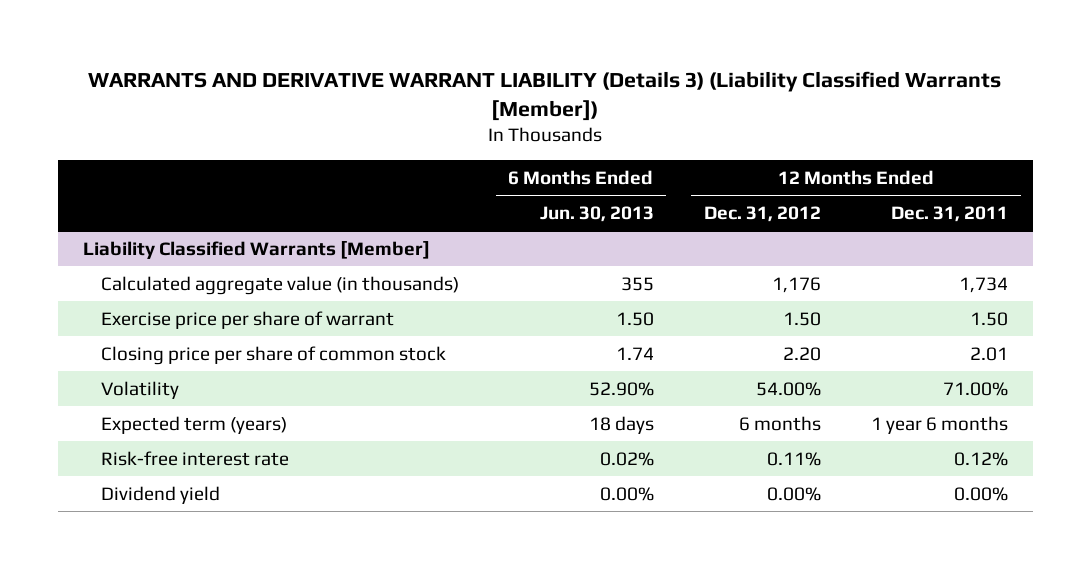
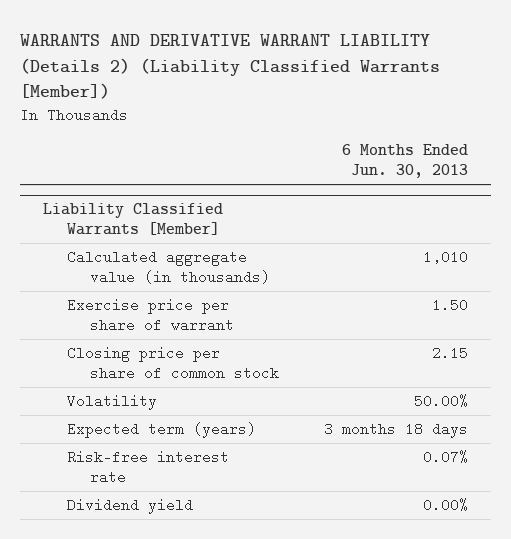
- WARRANTS AND DERIVATIVE WARRANT LIABILITY (Details 3) (Liability Classified Warrants [Member])
+ WARRANTS AND DERIVATIVE WARRANT LIABILITY (Details 2) (Liability Classified Warrants [Member])
- | 6 Months Ended Jun. 30, 2013 | 12 Months Ended Dec. 31, 2012 | 12 Months Ended Dec. 31, 2011
+ | 6 Months Ended Jun. 30, 2013
@ Liability Classified Warrants [Member]
- Calculated aggregate value (in thousands) | 355 | 1,176 | 1,734
+ Calculated aggregate value (in thousands) | 1,010
- Closing price per share of common stock | 1.74 | 2.20 | 2.01
- Volatility | 52.90% | 54.00% | 71.00%
- Expected term (years) | 18 days | 6 months | 1 year 6 months
- Risk-free interest rate | 0.02% | 0.11% | 0.12%
+ Closing price per share of common stock | 2.15
+ Volatility | 50.00%
+ Expected term (years) | 3 months 18 days
+ Risk-free interest rate | 0.07%

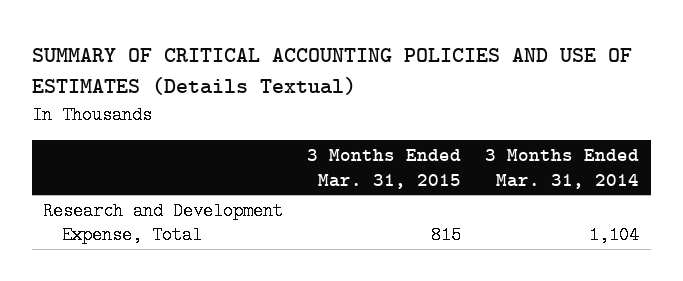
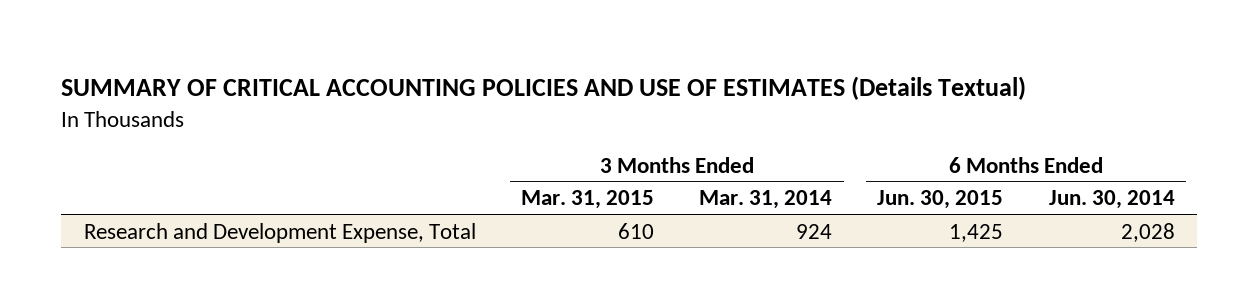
- | 3 Months Ended Mar. 31, 2015 | 3 Months Ended Mar. 31, 2014
+ | 3 Months Ended Mar. 31, 2015 | 3 Months Ended Mar. 31, 2014 | 6 Months Ended Jun. 30, 2015 | 6 Months Ended Jun. 30, 2014
- Research and Development Expense, Total | 815 | 1,104
+ Research and Development Expense, Total | 610 | 924 | 1,425 | 2,028

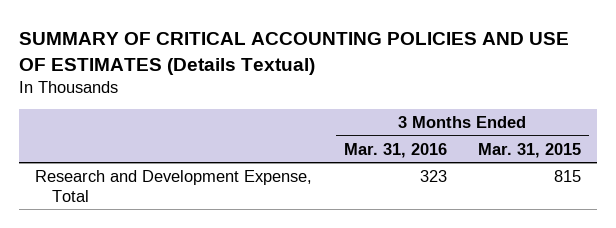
- | 3 Months Ended Mar. 31, 2015 | 3 Months Ended Mar. 31, 2014 | 6 Months Ended Jun. 30, 2015 | 6 Months Ended Jun. 30, 2014
+ | 3 Months Ended Mar. 31, 2016 | 3 Months Ended Mar. 31, 2015
- Research and Development Expense, Total | 610 | 924 | 1,425 | 2,028
+ Research and Development Expense, Total | 323 | 815

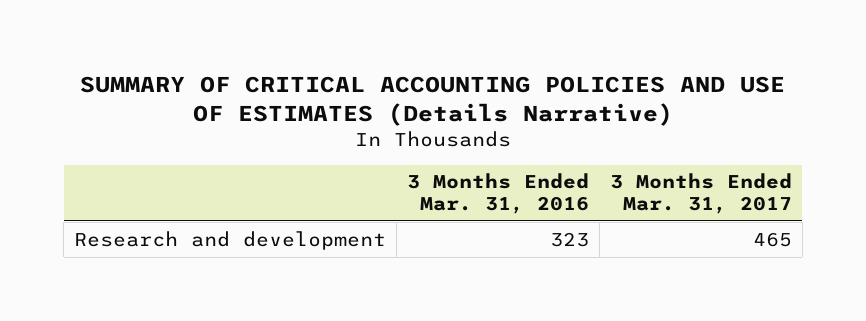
- SUMMARY OF CRITICAL ACCOUNTING POLICIES AND USE OF ESTIMATES (Details Textual)
+ SUMMARY OF CRITICAL ACCOUNTING POLICIES AND USE OF ESTIMATES (Details Narrative)
- | 3 Months Ended Mar. 31, 2016 | 3 Months Ended Mar. 31, 2015
+ | 3 Months Ended Mar. 31, 2016 | 3 Months Ended Mar. 31, 2017
- Research and Development Expense, Total | 323 | 815
+ Research and development | 323 | 465

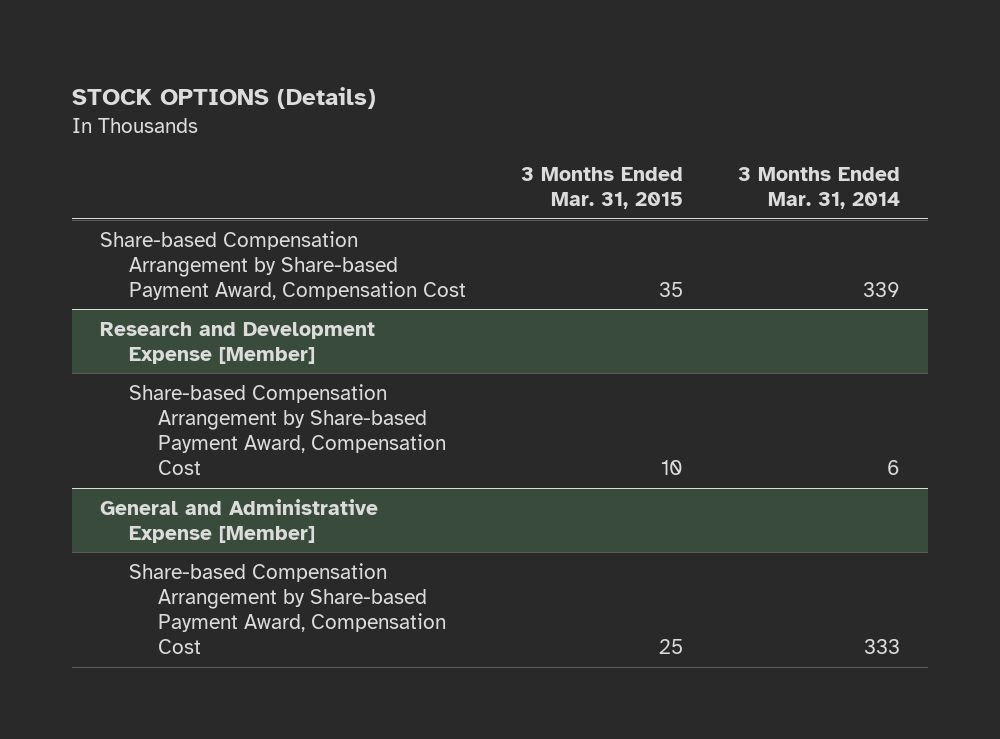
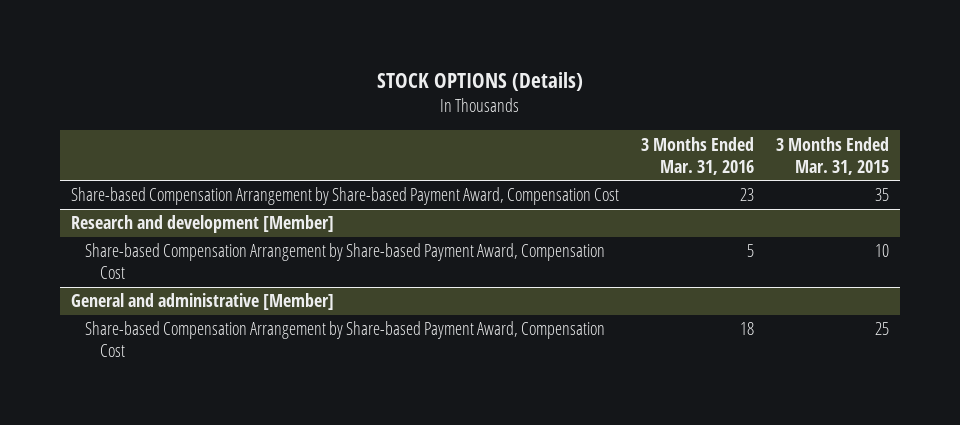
- | 3 Months Ended Mar. 31, 2015 | 3 Months Ended Mar. 31, 2014
+ | 3 Months Ended Mar. 31, 2016 | 3 Months Ended Mar. 31, 2015
- Research and Development Expense [Member]
+ Research and development [Member]
- General and Administrative Expense [Member]
+ General and administrative [Member]

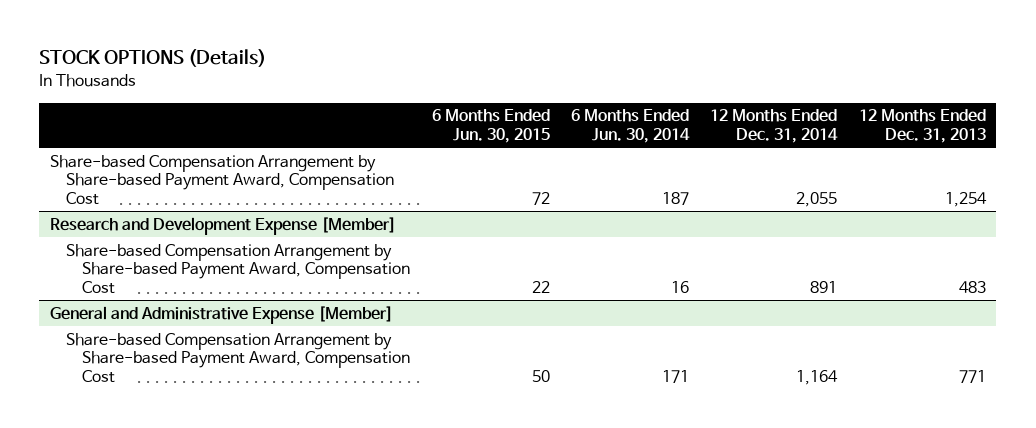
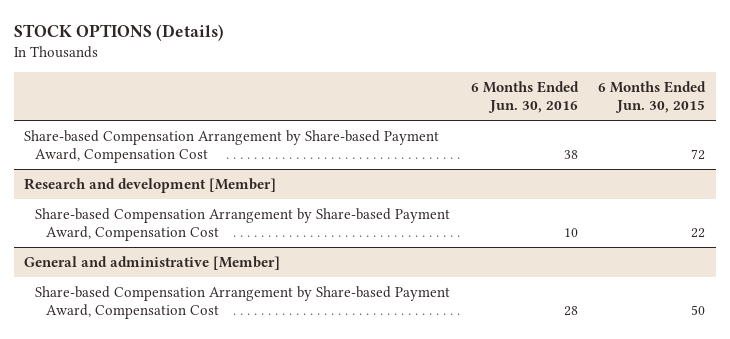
- | 6 Months Ended Jun. 30, 2015 | 6 Months Ended Jun. 30, 2014 | 12 Months Ended Dec. 31, 2014 | 12 Months Ended Dec. 31, 2013
+ | 6 Months Ended Jun. 30, 2016 | 6 Months Ended Jun. 30, 2015
- Research and Development Expense [Member]
+ Research and development [Member]
- General and Administrative Expense [Member]
+ General and administrative [Member]

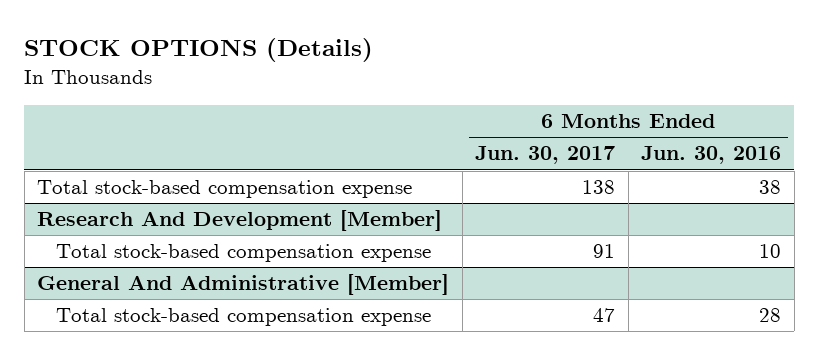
- | 6 Months Ended Jun. 30, 2016 | 6 Months Ended Jun. 30, 2015
+ | 6 Months Ended Jun. 30, 2017 | 6 Months Ended Jun. 30, 2016
- Share-based Compensation Arrangement by Share-based Payment Award, Compensation Cost | 38 | 72
- Research and development [Member]
- Share-based Compensation Arrangement by Share-based Payment Award, Compensation Cost | 10 | 22
- General and administrative [Member]
- Share-based Compensation Arrangement by Share-based Payment Award, Compensation Cost | 28 | 50
+ Total stock-based compensation expense | 138 | 38
+ Research And Development [Member]
+ Total stock-based compensation expense | 91 | 10
+ General And Administrative [Member]
+ Total stock-based compensation expense | 47 | 28

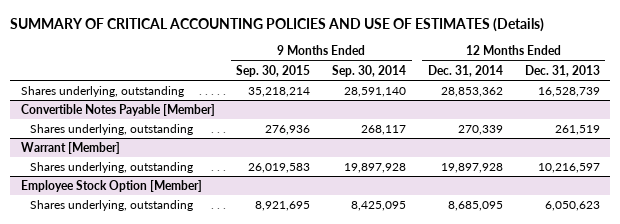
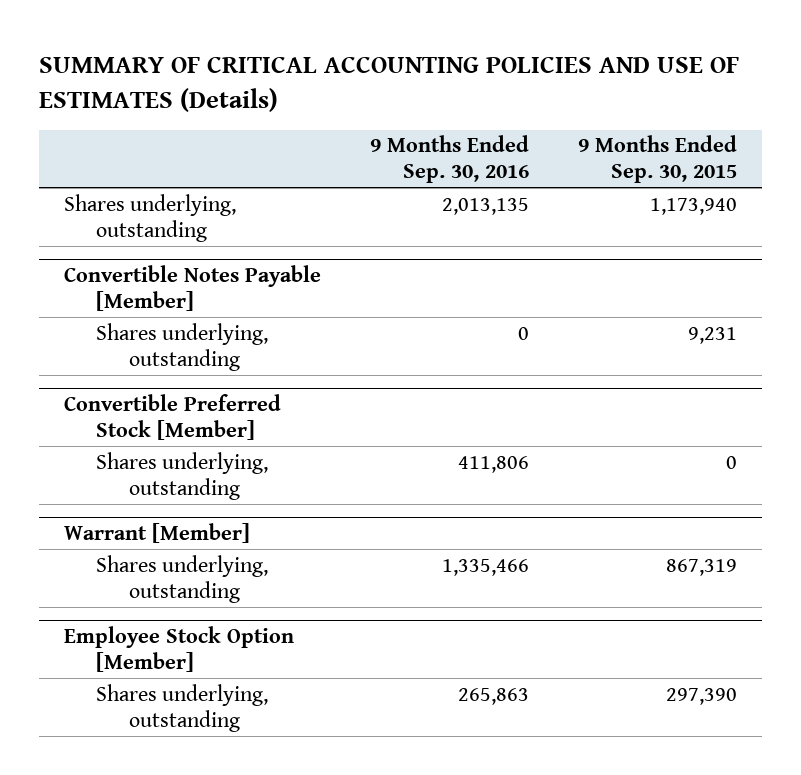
- | 9 Months Ended Sep. 30, 2015 | 9 Months Ended Sep. 30, 2014 | 12 Months Ended Dec. 31, 2014 | 12 Months Ended Dec. 31, 2013
+ | 9 Months Ended Sep. 30, 2016 | 9 Months Ended Sep. 30, 2015
- Shares underlying, outstanding | 35,218,214 | 28,591,140 | 28,853,362 | 16,528,739
+ Shares underlying, outstanding | 2,013,135 | 1,173,940
@ Convertible Notes Payable [Member]
- Shares underlying, outstanding | 276,936 | 268,117 | 270,339 | 261,519
+ Shares underlying, outstanding | 0 | 9,231
+ Convertible Preferred Stock [Member]
+ Shares underlying, outstanding | 411,806 | 0
@ Warrant [Member]
- Shares underlying, outstanding | 26,019,583 | 19,897,928 | 19,897,928 | 10,216,597
+ Shares underlying, outstanding | 1,335,466 | 867,319
@ Employee Stock Option [Member]
- Shares underlying, outstanding | 8,921,695 | 8,425,095 | 8,685,095 | 6,050,623
+ Shares underlying, outstanding | 265,863 | 297,390

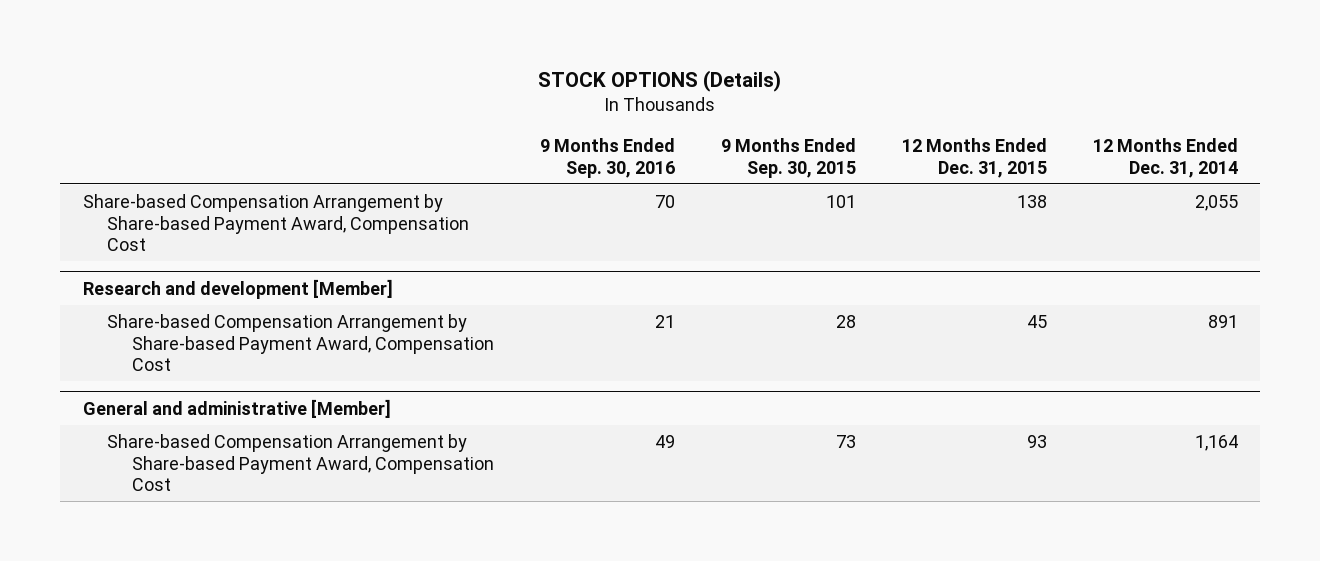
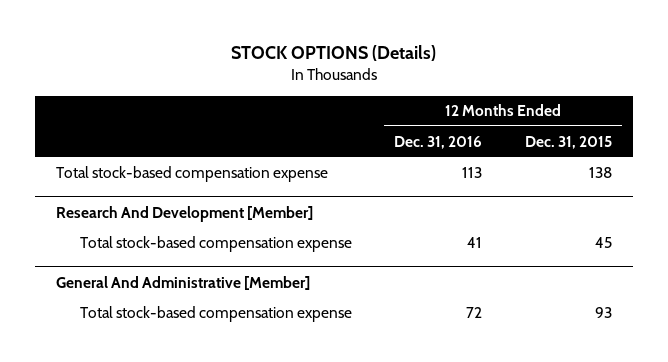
- | 9 Months Ended Sep. 30, 2016 | 9 Months Ended Sep. 30, 2015 | 12 Months Ended Dec. 31, 2015 | 12 Months Ended Dec. 31, 2014
+ | 12 Months Ended Dec. 31, 2016 | 12 Months Ended Dec. 31, 2015
- Share-based Compensation Arrangement by Share-based Payment Award, Compensation Cost | 70 | 101 | 138 | 2,055
- Research and development [Member]
- Share-based Compensation Arrangement by Share-based Payment Award, Compensation Cost | 21 | 28 | 45 | 891
- General and administrative [Member]
- Share-based Compensation Arrangement by Share-based Payment Award, Compensation Cost | 49 | 73 | 93 | 1,164
+ Total stock-based compensation expense | 113 | 138
+ Research And Development [Member]
+ Total stock-based compensation expense | 41 | 45
+ General And Administrative [Member]
+ Total stock-based compensation expense | 72 | 93

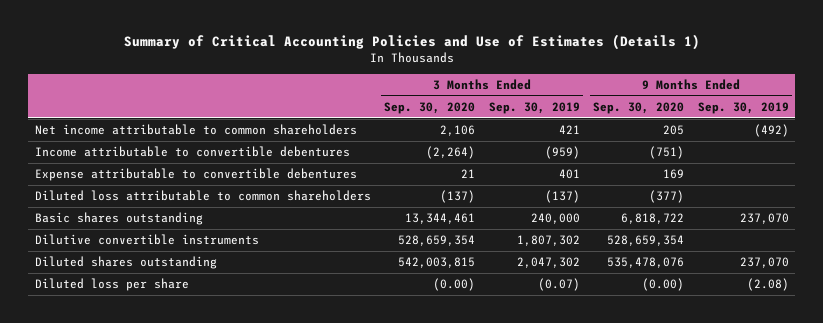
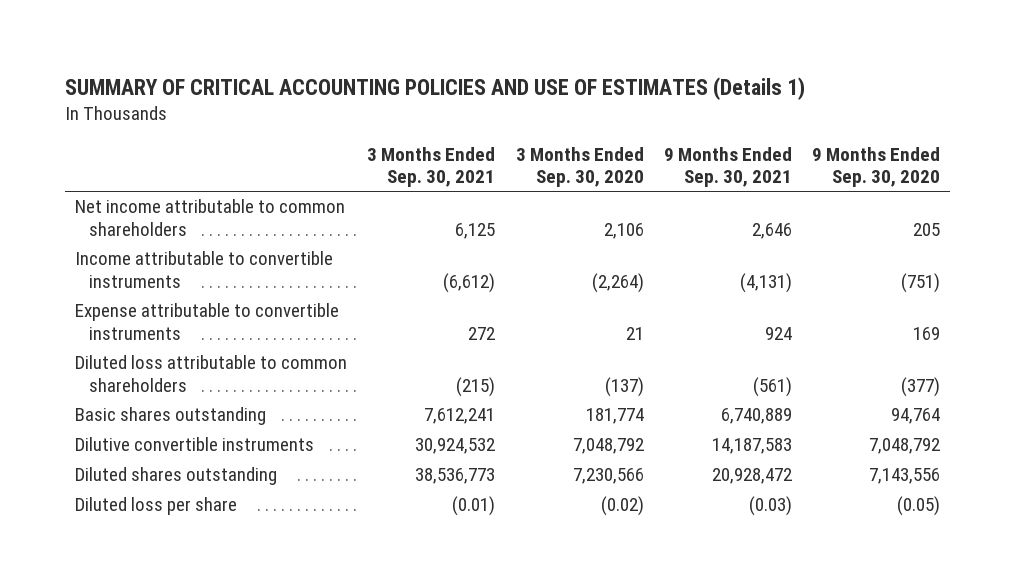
- Summary of Critical Accounting Policies and Use of Estimates (Details 1)
+ SUMMARY OF CRITICAL ACCOUNTING POLICIES AND USE OF ESTIMATES (Details 1)
- | 3 Months Ended Sep. 30, 2020 | 3 Months Ended Sep. 30, 2019 | 9 Months Ended Sep. 30, 2020 | 9 Months Ended Sep. 30, 2019
+ | 3 Months Ended Sep. 30, 2021 | 3 Months Ended Sep. 30, 2020 | 9 Months Ended Sep. 30, 2021 | 9 Months Ended Sep. 30, 2020
- Income attributable to convertible debentures | (2,264) | (959) | (751) |
- Expense attributable to convertible debentures | 21 | 401 | 169 |
+ Income attributable to convertible instruments | (6,612) | (2,264) | (4,131) | (751)
+ Expense attributable to convertible instruments | 272 | 21 | 924 | 169
- Basic shares outstanding | 13,344,461 | 240,000 | 6,818,722 | 237,070
- Dilutive convertible instruments | 528,659,354 | 1,807,302 | 528,659,354 |
- Diluted shares outstanding | 542,003,815 | 2,047,302 | 535,478,076 | 237,070
- Diluted loss per share | (0.00) | (0.07) | (0.00) | (2.08)
+ Basic shares outstanding | 7,612,241 | 181,774 | 6,740,889 | 94,764
+ Dilutive convertible instruments | 30,924,532 | 7,048,792 | 14,187,583 | 7,048,792
+ Diluted shares outstanding | 38,536,773 | 7,230,566 | 20,928,472 | 7,143,556
+ Diluted loss per share | (0.01) | (0.02) | (0.03) | (0.05)

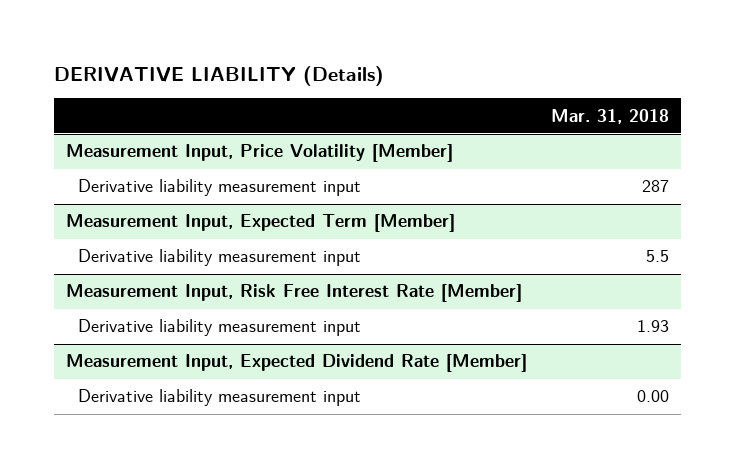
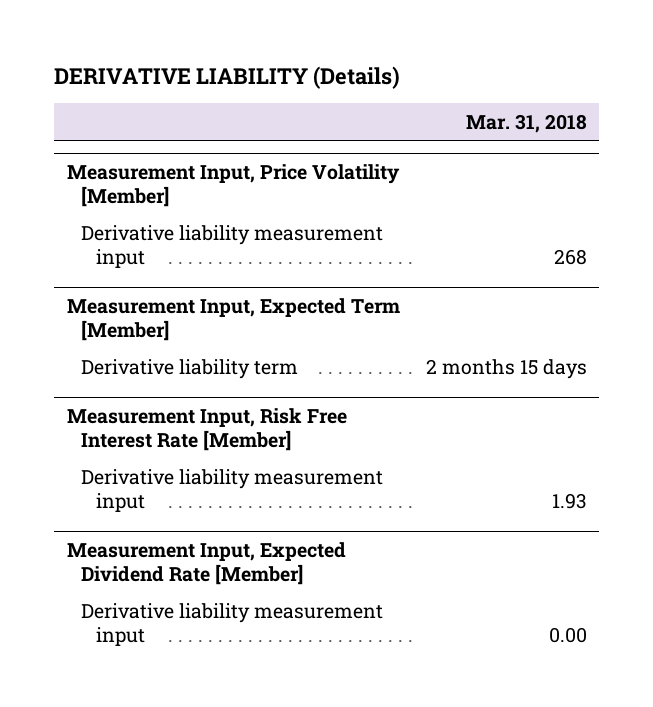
@ Measurement Input, Price Volatility [Member]
- Derivative liability measurement input | 287
+ Derivative liability measurement input | 268
@ Measurement Input, Expected Term [Member]
- Derivative liability measurement input | 5.5
+ Derivative liability term | 2 months 15 days

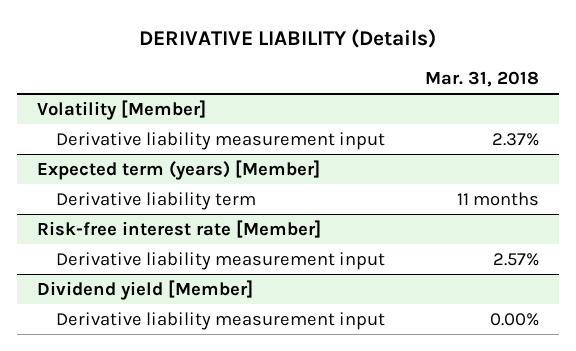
- Measurement Input, Price Volatility [Member]
- Derivative liability measurement input | 268
- Measurement Input, Expected Term [Member]
- Derivative liability term | 2 months 15 days
- Measurement Input, Risk Free Interest Rate [Member]
- Derivative liability measurement input | 1.93
- Measurement Input, Expected Dividend Rate [Member]
- Derivative liability measurement input | 0.00
+ Volatility [Member]
+ Derivative liability measurement input | 2.37%
+ Expected term (years) [Member]
+ Derivative liability term | 11 months
+ Risk-free interest rate [Member]
+ Derivative liability measurement input | 2.57%
+ Dividend yield [Member]
+ Derivative liability measurement input | 0.00%

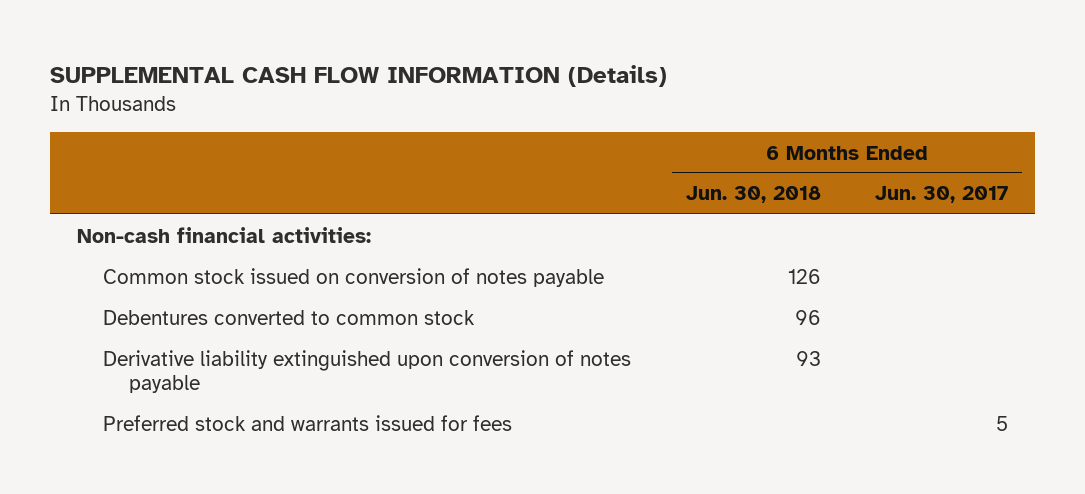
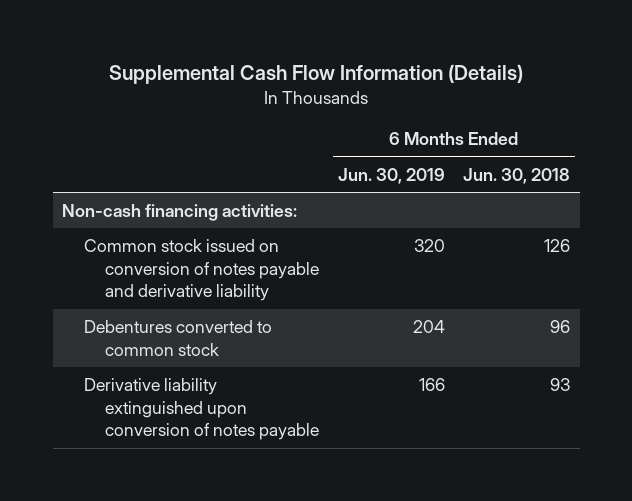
- SUPPLEMENTAL CASH FLOW INFORMATION (Details)
+ Supplemental Cash Flow Information (Details)
- | 6 Months Ended Jun. 30, 2018 | 6 Months Ended Jun. 30, 2017
+ | 6 Months Ended Jun. 30, 2019 | 6 Months Ended Jun. 30, 2018
- Non-cash financial activities:
- Common stock issued on conversion of notes payable | 126 |
+ Non-cash financing activities:
+ Common stock issued on conversion of notes payable and derivative liability | 320 | 126
- Preferred stock and warrants issued for fees | | 5

